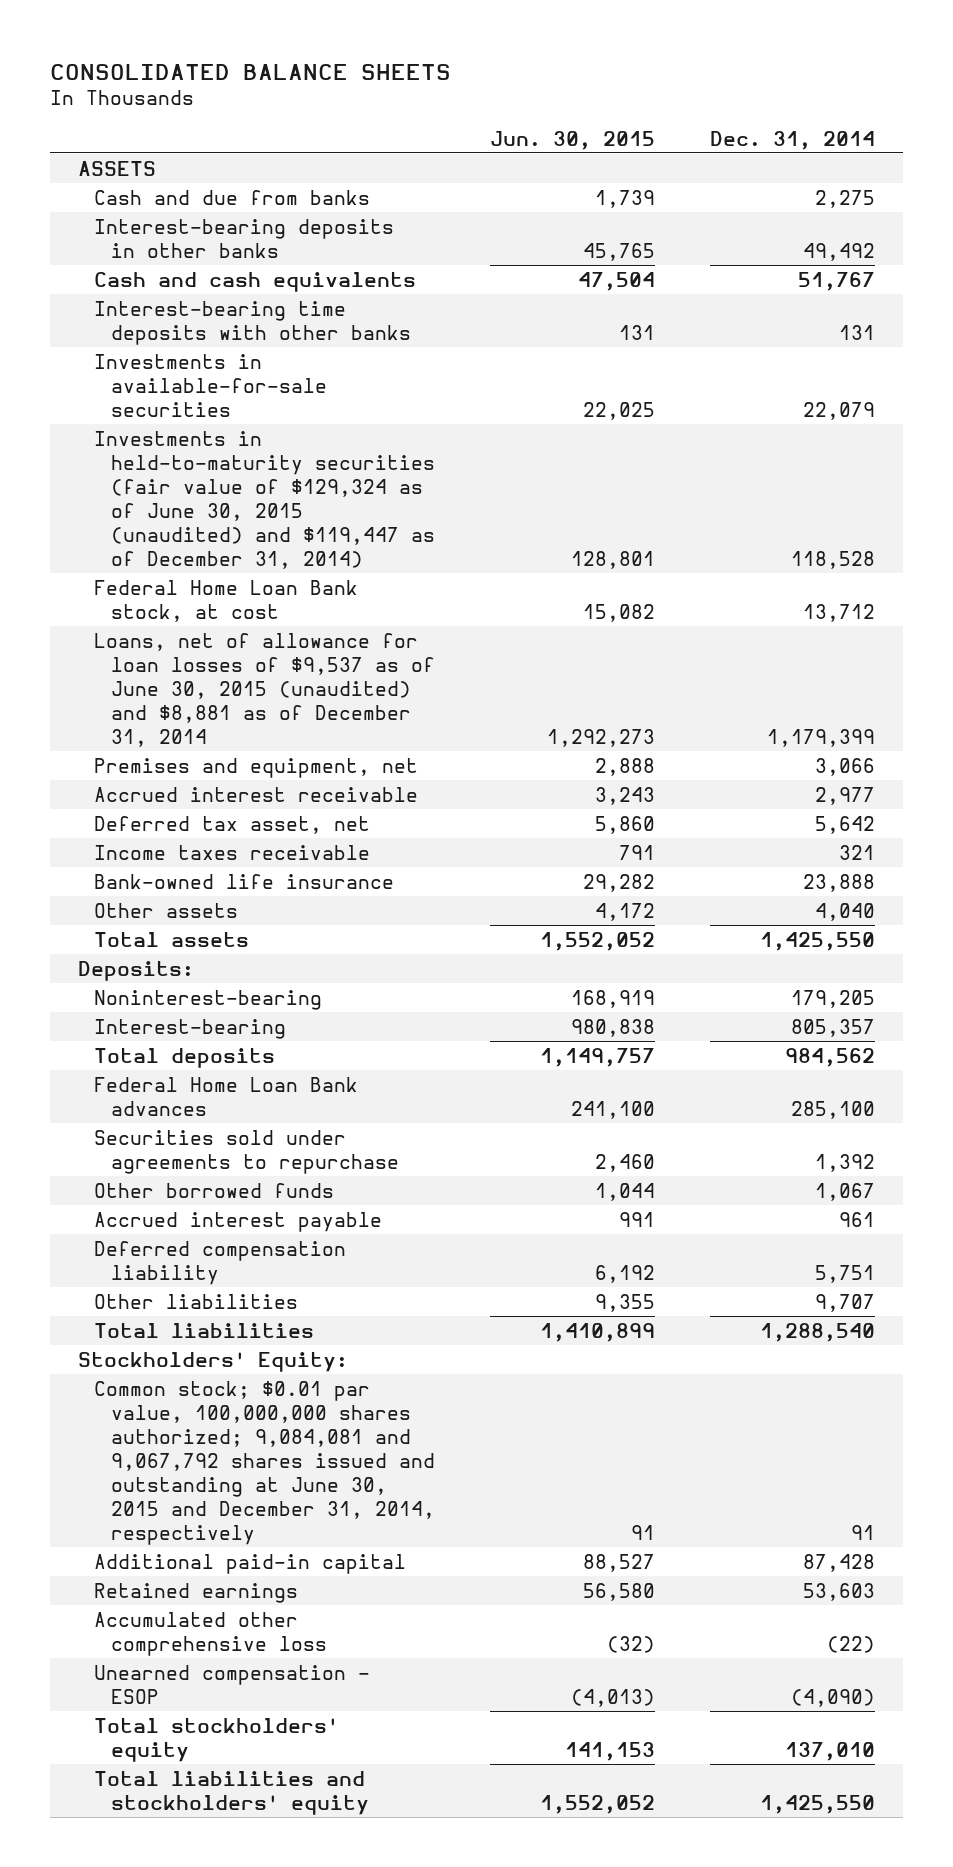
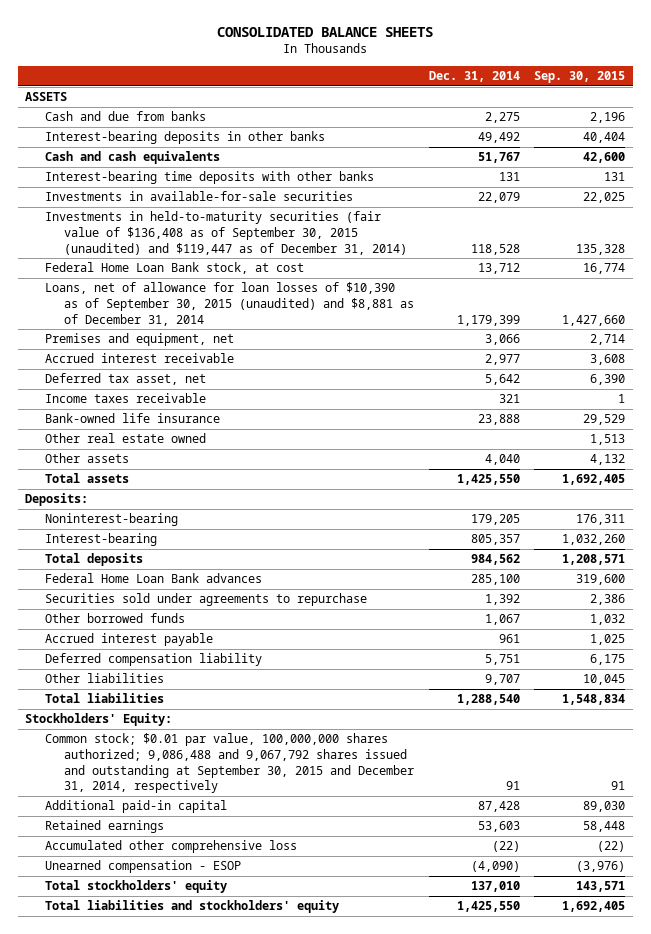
- | Jun. 30, 2015 | Dec. 31, 2014
+ | Dec. 31, 2014 | Sep. 30, 2015
- Investments in held-to-maturity securities (fair value of $129,324 as of June 30, 2015 (unaudited) and $119,447 as of December 31, 2014) | 128,801 | 118,528
+ Investments in held-to-maturity securities (fair value of $136,408 as of September 30, 2015 (unaudited) and $119,447 as of December 31, 2014) | 118,528 | 135,328
- Loans, net of allowance for loan losses of $9,537 as of June 30, 2015 (unaudited) and $8,881 as of December 31, 2014 | 1,292,273 | 1,179,399
+ Loans, net of allowance for loan losses of $10,390 as of September 30, 2015 (unaudited) and $8,881 as of December 31, 2014 | 1,179,399 | 1,427,660
+ Other real estate owned | | 1,513
- Common stock; $0.01 par value, 100,000,000 shares authorized; 9,084,081 and 9,067,792 shares issued and outstanding at June 30, 2015 and December 31, 2014, respectively | 91 | 91
+ Common stock; $0.01 par value, 100,000,000 shares authorized; 9,086,488 and 9,067,792 shares issued and outstanding at September 30, 2015 and December 31, 2014, respectively | 91 | 91

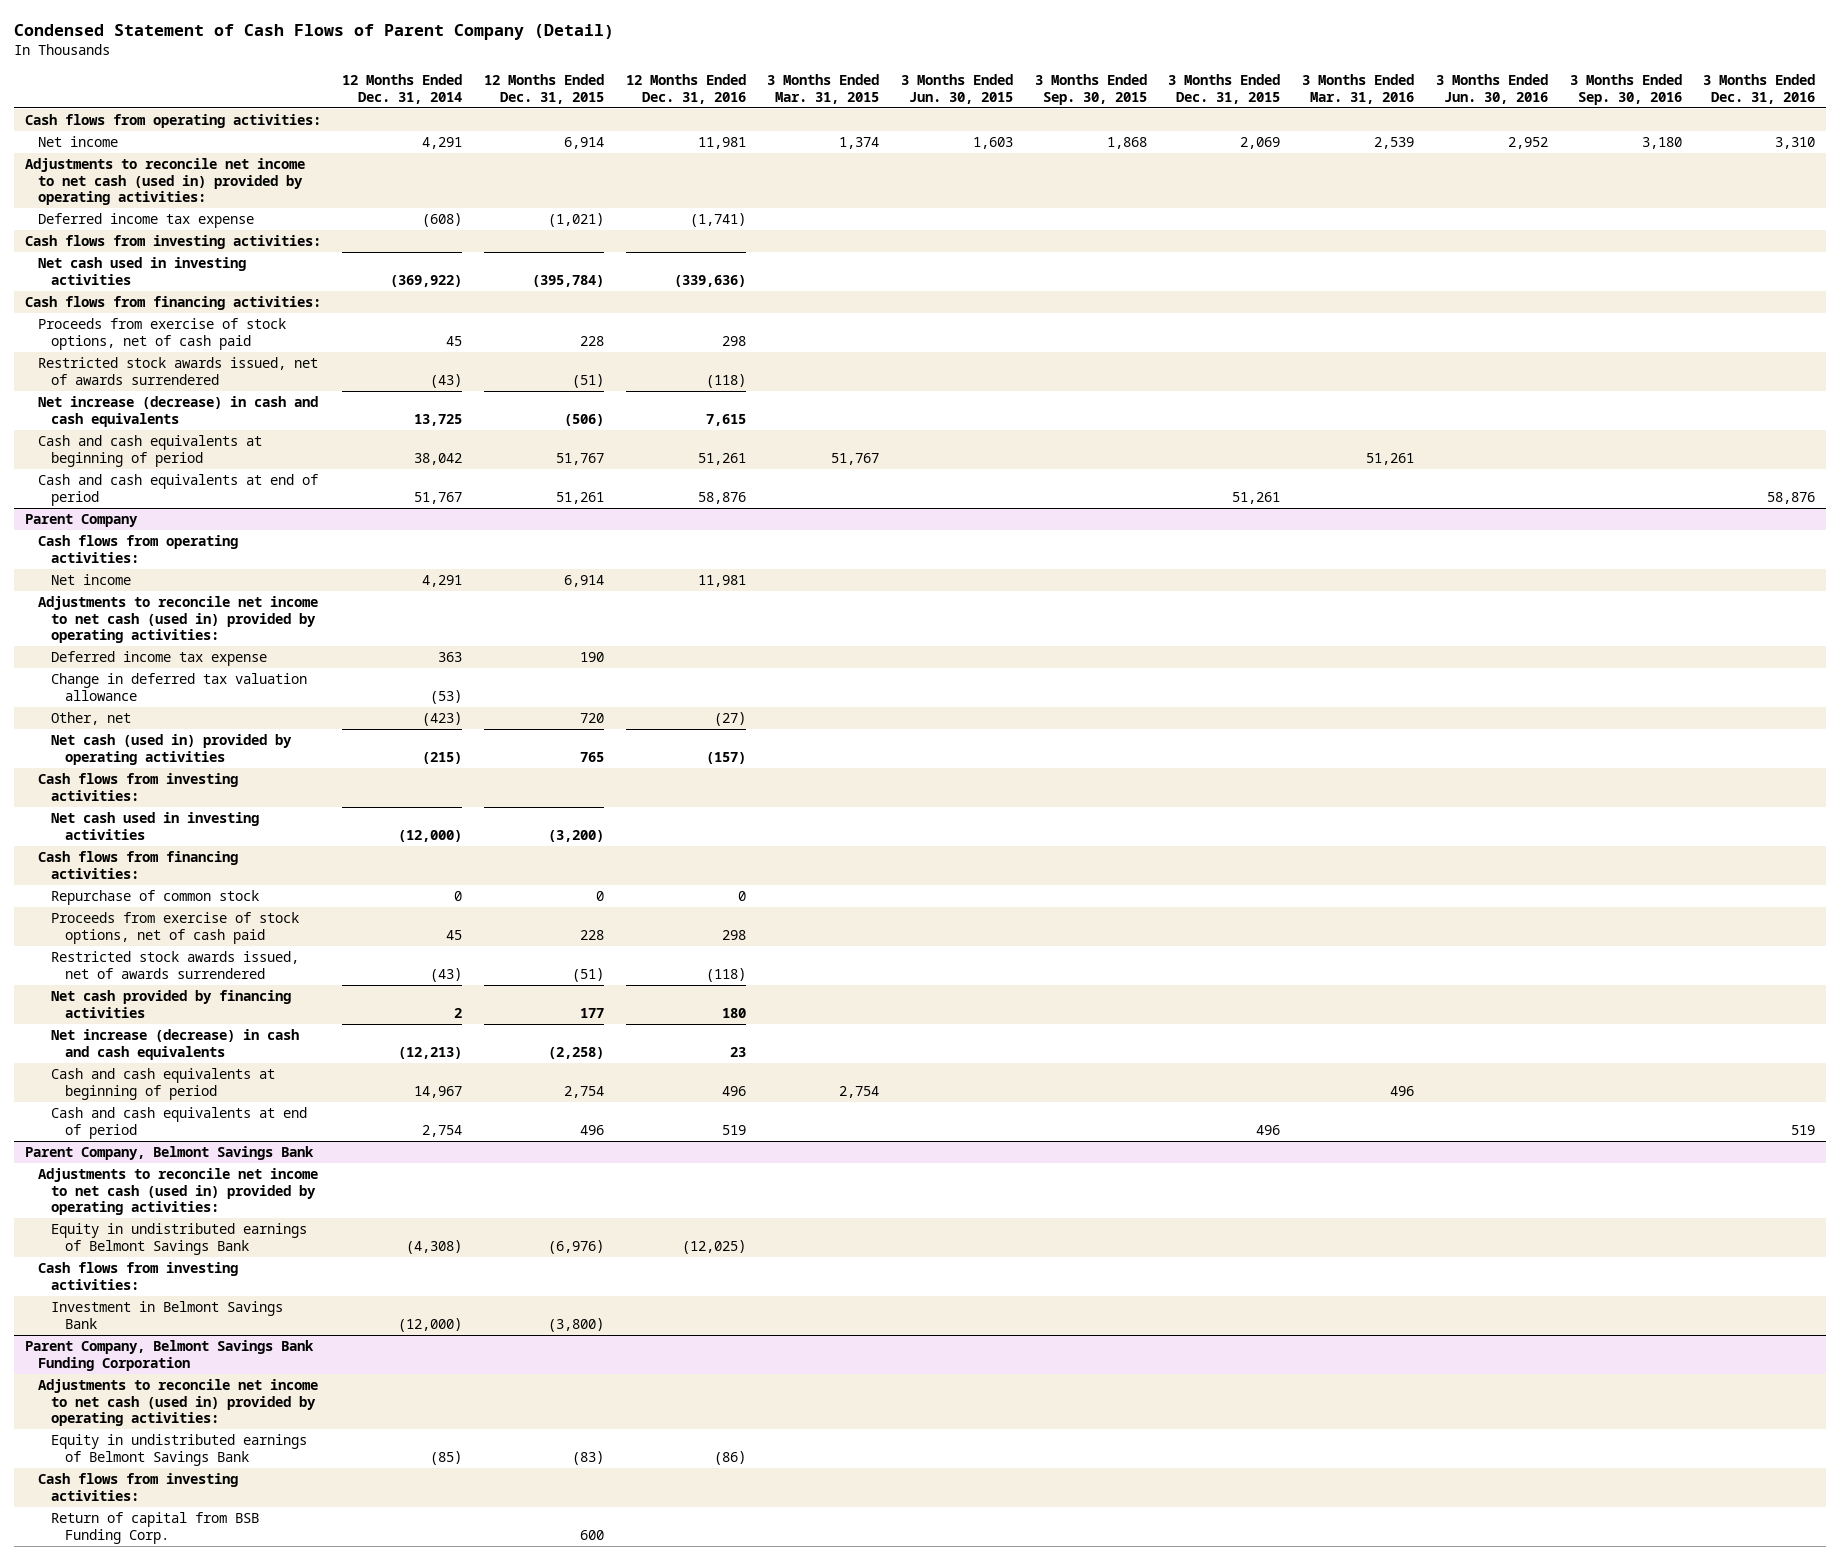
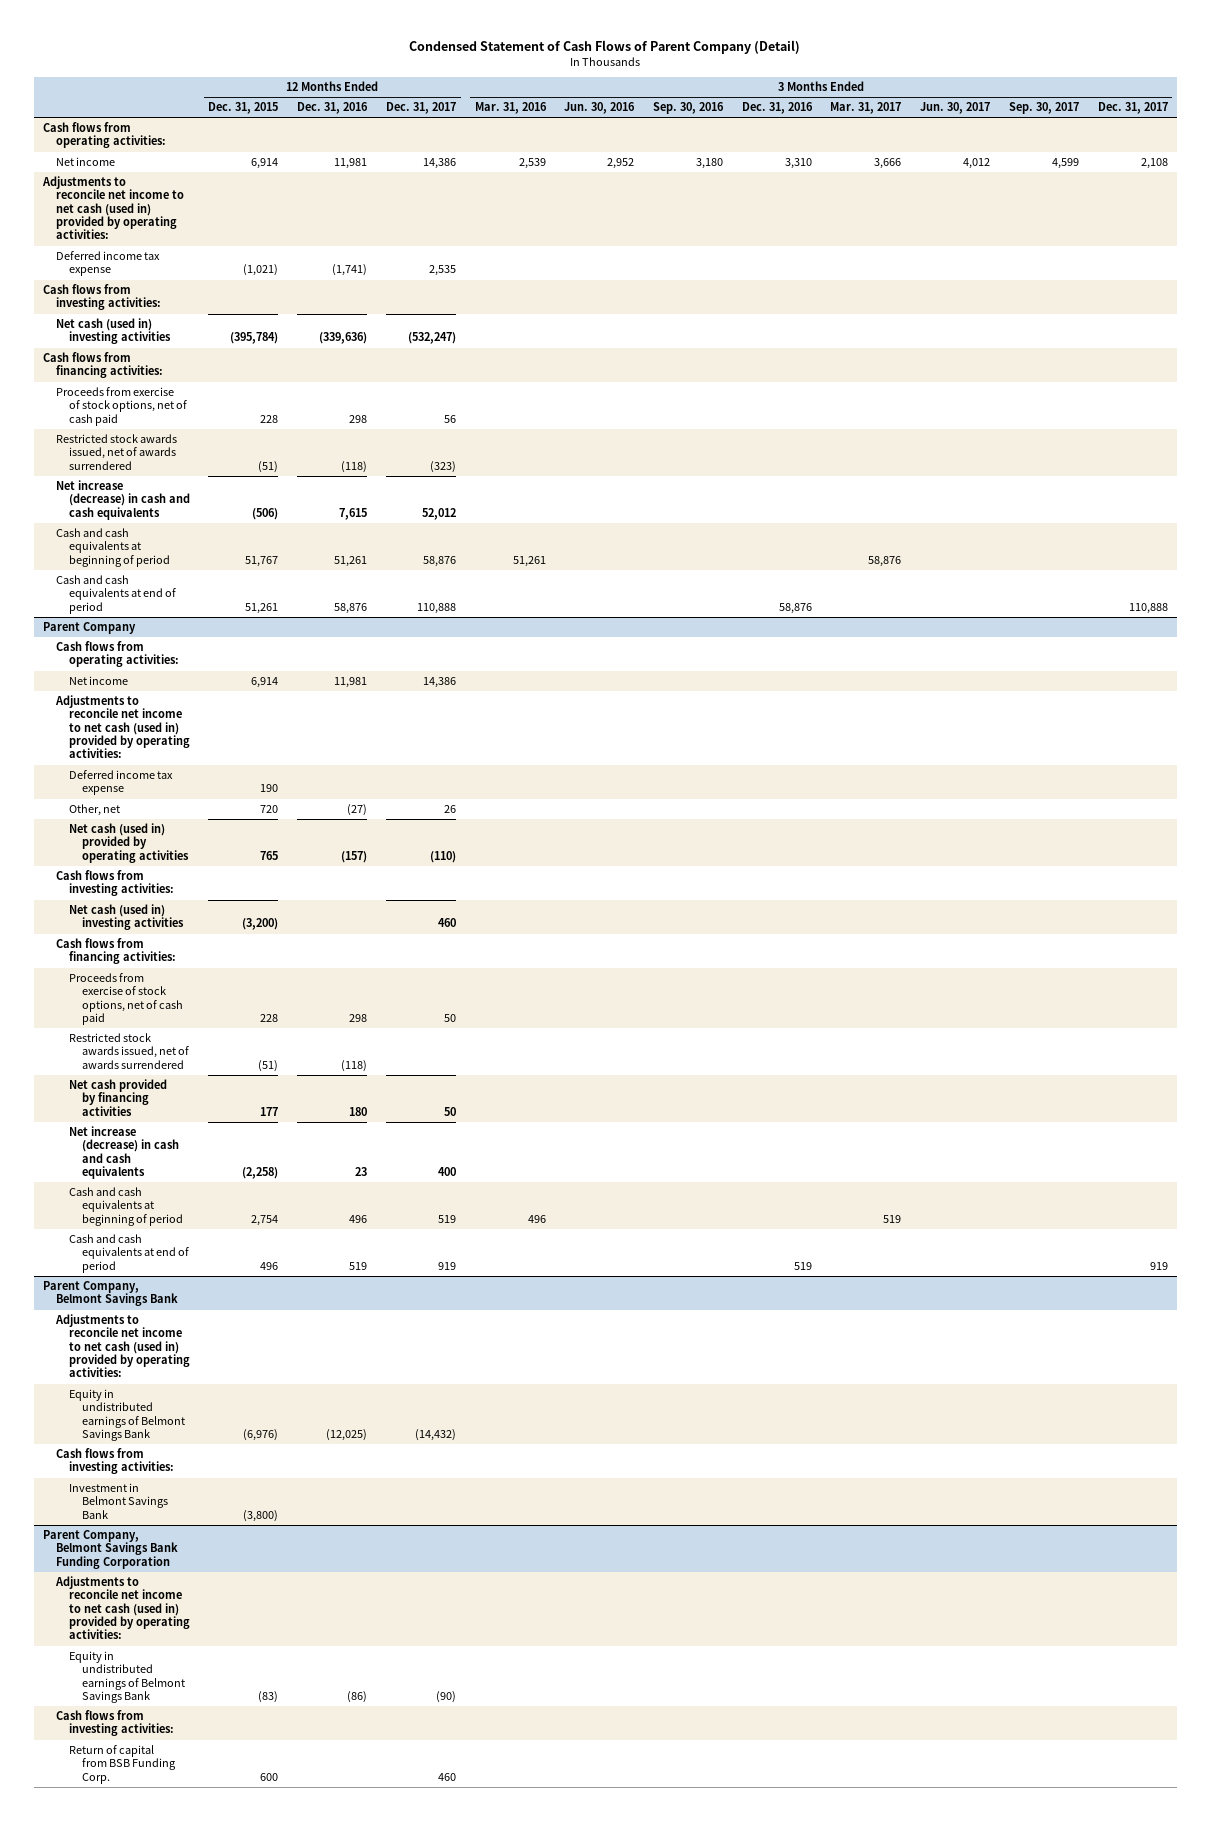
- | 12 Months Ended Dec. 31, 2014 | 12 Months Ended Dec. 31, 2015 | 12 Months Ended Dec. 31, 2016 | 3 Months Ended Mar. 31, 2015 | 3 Months Ended Jun. 30, 2015 | 3 Months Ended Sep. 30, 2015 | 3 Months Ended Dec. 31, 2015 | 3 Months Ended Mar. 31, 2016 | 3 Months Ended Jun. 30, 2016 | 3 Months Ended Sep. 30, 2016 | 3 Months Ended Dec. 31, 2016
+ | 12 Months Ended Dec. 31, 2015 | 12 Months Ended Dec. 31, 2016 | 12 Months Ended Dec. 31, 2017 | 3 Months Ended Mar. 31, 2016 | 3 Months Ended Jun. 30, 2016 | 3 Months Ended Sep. 30, 2016 | 3 Months Ended Dec. 31, 2016 | 3 Months Ended Mar. 31, 2017 | 3 Months Ended Jun. 30, 2017 | 3 Months Ended Sep. 30, 2017 | 3 Months Ended Dec. 31, 2017
- Net cash used in investing activities | (369,922) | (395,784) | (339,636) | | | | | | | |
+ Net cash (used in) investing activities | (395,784) | (339,636) | (532,247) | | | | | | | |
@ Parent Company
- Change in deferred tax valuation allowance | (53) | | | | | | | | | |
- Net cash used in investing activities | (12,000) | (3,200) | | | | | | | | |
+ Net cash (used in) investing activities | (3,200) | | 460 | | | | | | | |
- Repurchase of common stock | 0 | 0 | 0 | | | | | | | |

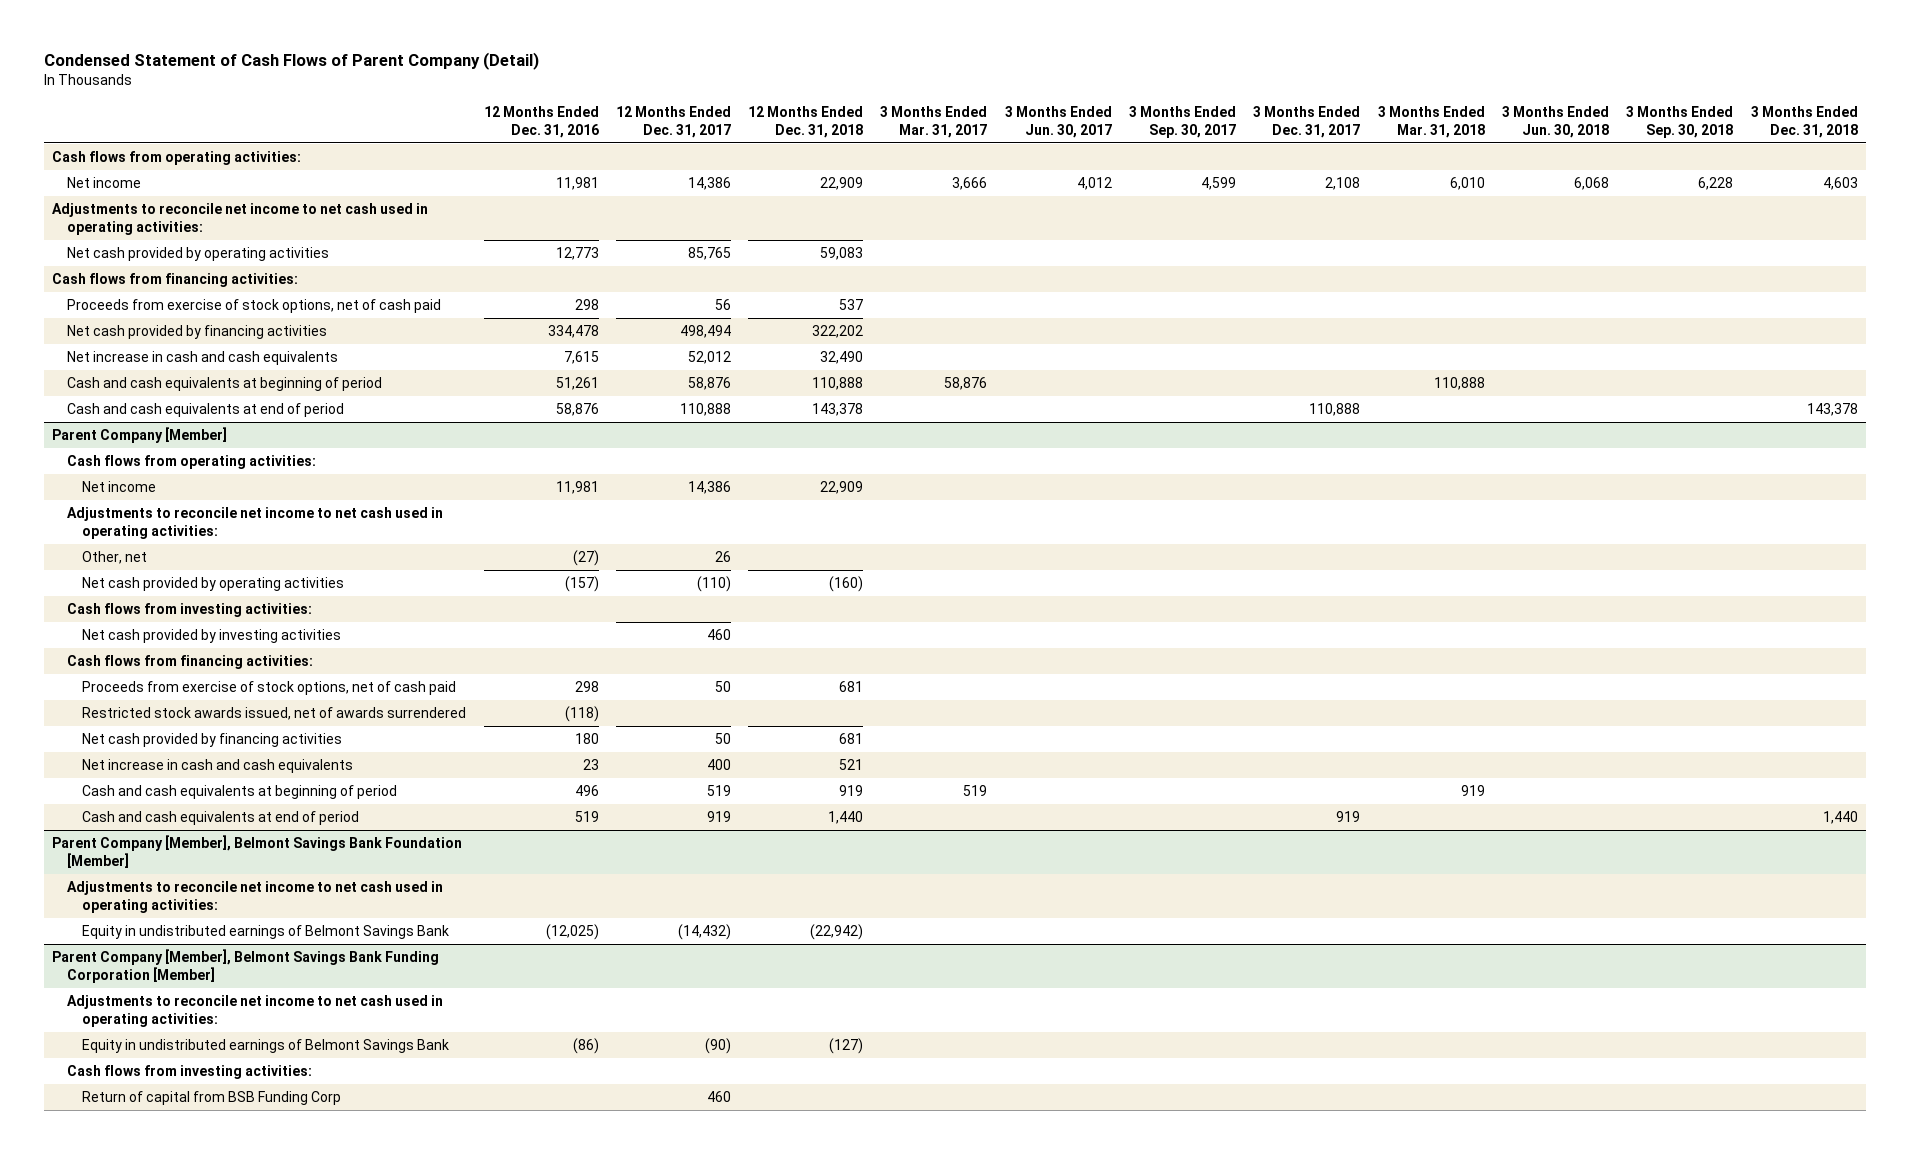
- | 12 Months Ended Dec. 31, 2015 | 12 Months Ended Dec. 31, 2016 | 12 Months Ended Dec. 31, 2017 | 3 Months Ended Mar. 31, 2016 | 3 Months Ended Jun. 30, 2016 | 3 Months Ended Sep. 30, 2016 | 3 Months Ended Dec. 31, 2016 | 3 Months Ended Mar. 31, 2017 | 3 Months Ended Jun. 30, 2017 | 3 Months Ended Sep. 30, 2017 | 3 Months Ended Dec. 31, 2017
+ | 12 Months Ended Dec. 31, 2016 | 12 Months Ended Dec. 31, 2017 | 12 Months Ended Dec. 31, 2018 | 3 Months Ended Mar. 31, 2017 | 3 Months Ended Jun. 30, 2017 | 3 Months Ended Sep. 30, 2017 | 3 Months Ended Dec. 31, 2017 | 3 Months Ended Mar. 31, 2018 | 3 Months Ended Jun. 30, 2018 | 3 Months Ended Sep. 30, 2018 | 3 Months Ended Dec. 31, 2018
- Adjustments to reconcile net income to net cash (used in) provided by operating activities:
- Deferred income tax expense | (1,021) | (1,741) | 2,535 | | | | | | | |
- Cash flows from investing activities:
- Net cash (used in) investing activities | (395,784) | (339,636) | (532,247) | | | | | | | |
+ Adjustments to reconcile net income to net cash used in operating activities:
+ Net cash provided by operating activities | 12,773 | 85,765 | 59,083 | | | | | | | |
- Restricted stock awards issued, net of awards surrendered | (51) | (118) | (323) | | | | | | | |
- Net increase (decrease) in cash and cash equivalents | (506) | 7,615 | 52,012 | | | | | | | |
+ Net cash provided by financing activities | 334,478 | 498,494 | 322,202 | | | | | | | |
+ Net increase in cash and cash equivalents | 7,615 | 52,012 | 32,490 | | | | | | | |
- Parent Company
+ Parent Company [Member]
- Adjustments to reconcile net income to net cash (used in) provided by operating activities:
- Deferred income tax expense | 190 | | | | | | | | | |
+ Adjustments to reconcile net income to net cash used in operating activities:
- Net cash (used in) provided by operating activities | 765 | (157) | (110) | | | | | | | |
+ Net cash provided by operating activities | (157) | (110) | (160) | | | | | | | |
- Net cash (used in) investing activities | (3,200) | | 460 | | | | | | | |
+ Net cash provided by investing activities | | 460 | | | | | | | | |
- Net increase (decrease) in cash and cash equivalents | (2,258) | 23 | 400 | | | | | | | |
+ Net increase in cash and cash equivalents | 23 | 400 | 521 | | | | | | | |
- Parent Company, Belmont Savings Bank
- Adjustments to reconcile net income to net cash (used in) provided by operating activities:
+ Parent Company [Member], Belmont Savings Bank Foundation [Member]
+ Adjustments to reconcile net income to net cash used in operating activities:
- Cash flows from investing activities:
- Investment in Belmont Savings Bank | (3,800) | | | | | | | | | |
- Parent Company, Belmont Savings Bank Funding Corporation
- Adjustments to reconcile net income to net cash (used in) provided by operating activities:
+ Parent Company [Member], Belmont Savings Bank Funding Corporation [Member]
+ Adjustments to reconcile net income to net cash used in operating activities:
- Return of capital from BSB Funding Corp. | 600 | | 460 | | | | | | | |
+ Return of capital from BSB Funding Corp | | 460 | | | | | | | | |

